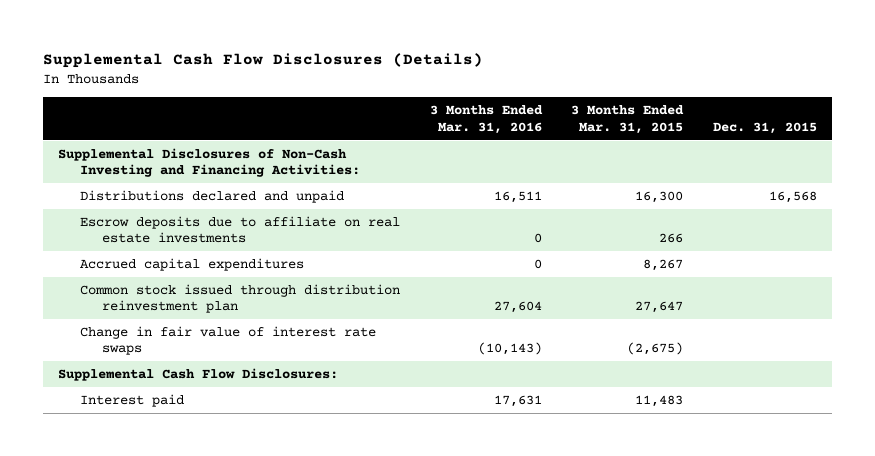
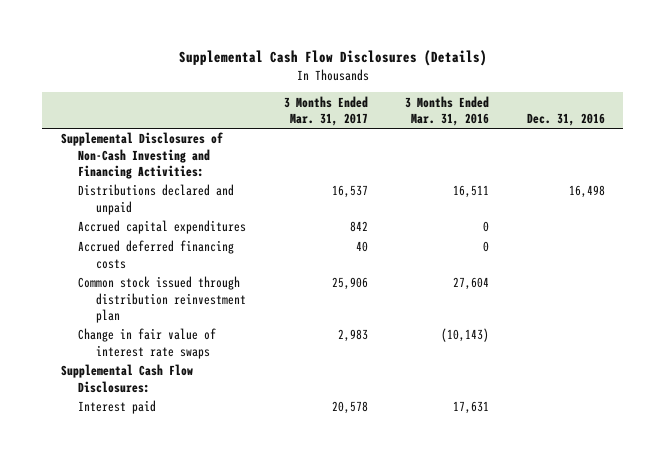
- | 3 Months Ended Mar. 31, 2016 | 3 Months Ended Mar. 31, 2015 | Dec. 31, 2015
+ | 3 Months Ended Mar. 31, 2017 | 3 Months Ended Mar. 31, 2016 | Dec. 31, 2016
- Escrow deposits due to affiliate on real estate investments | 0 | 266 |
+ Accrued deferred financing costs | 40 | 0 |

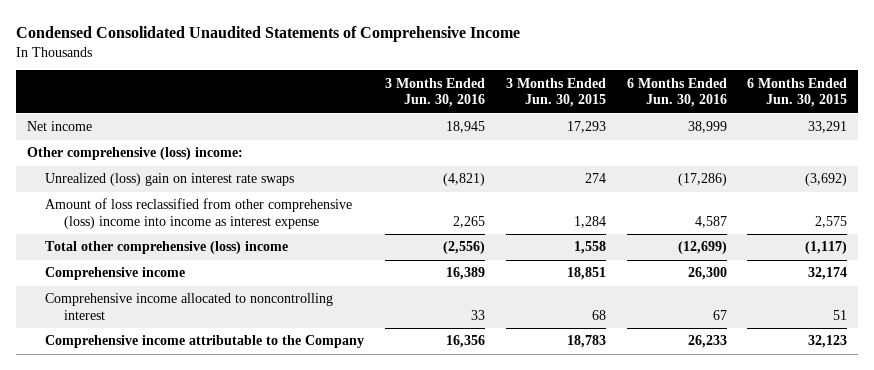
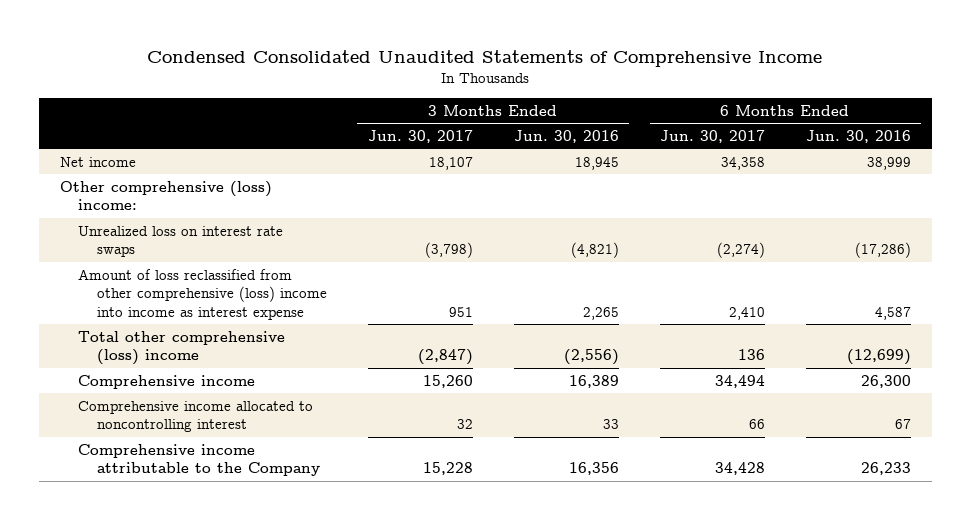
- | 3 Months Ended Jun. 30, 2016 | 3 Months Ended Jun. 30, 2015 | 6 Months Ended Jun. 30, 2016 | 6 Months Ended Jun. 30, 2015
+ | 3 Months Ended Jun. 30, 2017 | 3 Months Ended Jun. 30, 2016 | 6 Months Ended Jun. 30, 2017 | 6 Months Ended Jun. 30, 2016
- Unrealized (loss) gain on interest rate swaps | (4,821) | 274 | (17,286) | (3,692)
+ Unrealized loss on interest rate swaps | (3,798) | (4,821) | (2,274) | (17,286)

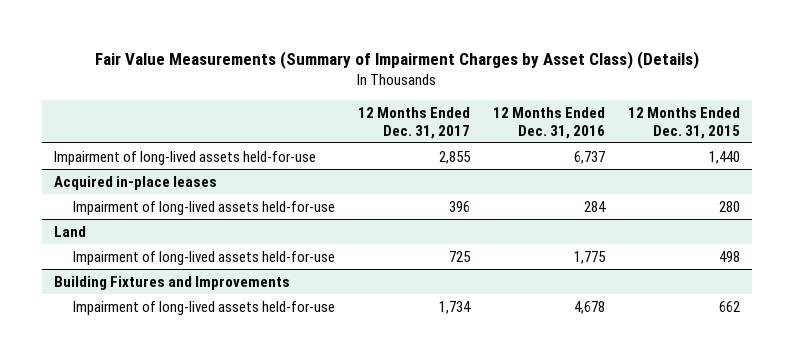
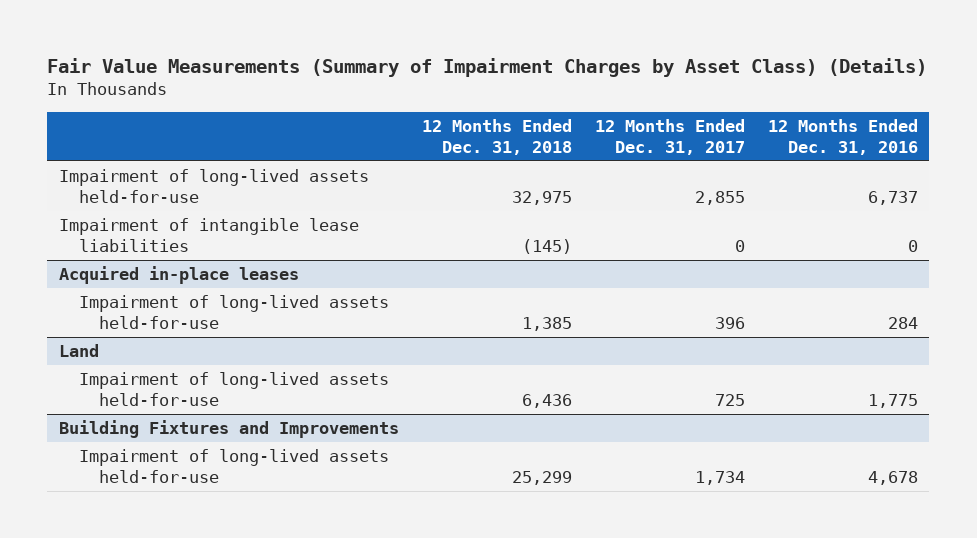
- | 12 Months Ended Dec. 31, 2017 | 12 Months Ended Dec. 31, 2016 | 12 Months Ended Dec. 31, 2015
+ | 12 Months Ended Dec. 31, 2018 | 12 Months Ended Dec. 31, 2017 | 12 Months Ended Dec. 31, 2016
+ Impairment of intangible lease liabilities | (145) | 0 | 0

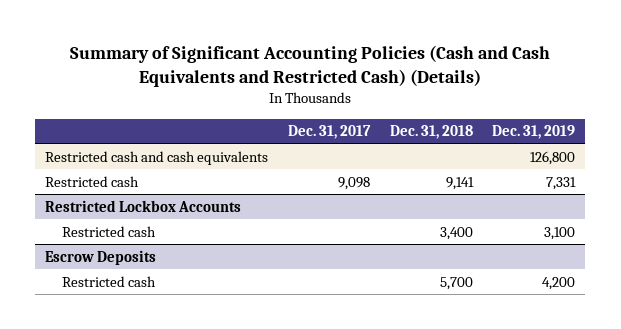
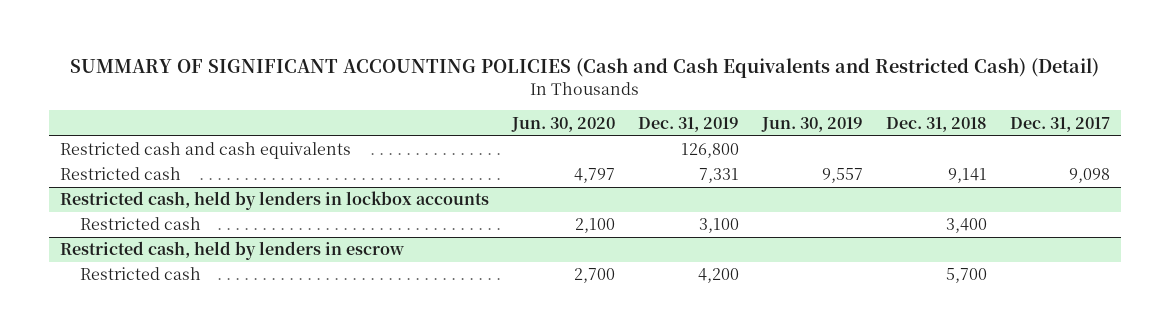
- Summary of Significant Accounting Policies (Cash and Cash Equivalents and Restricted Cash) (Details)
+ SUMMARY OF SIGNIFICANT ACCOUNTING POLICIES (Cash and Cash Equivalents and Restricted Cash) (Detail)
- | Dec. 31, 2017 | Dec. 31, 2018 | Dec. 31, 2019
+ | Jun. 30, 2020 | Dec. 31, 2019 | Jun. 30, 2019 | Dec. 31, 2018 | Dec. 31, 2017
- Restricted Lockbox Accounts
+ Restricted cash, held by lenders in lockbox accounts
- Escrow Deposits
+ Restricted cash, held by lenders in escrow

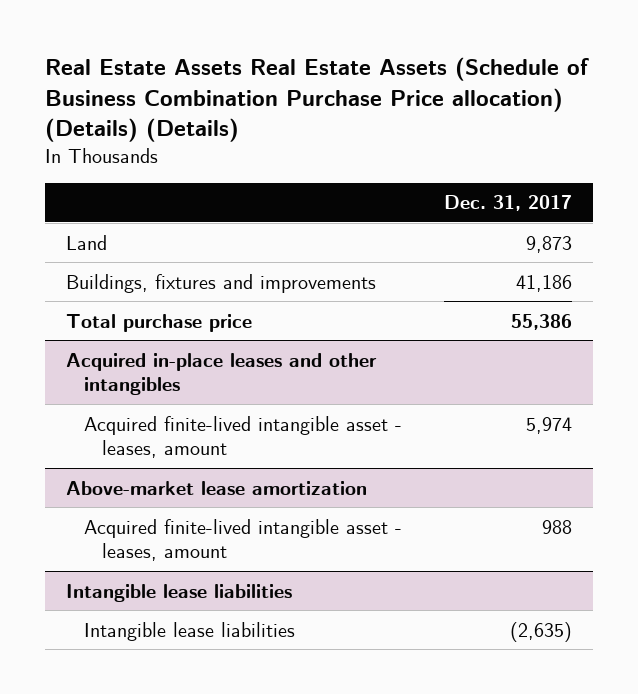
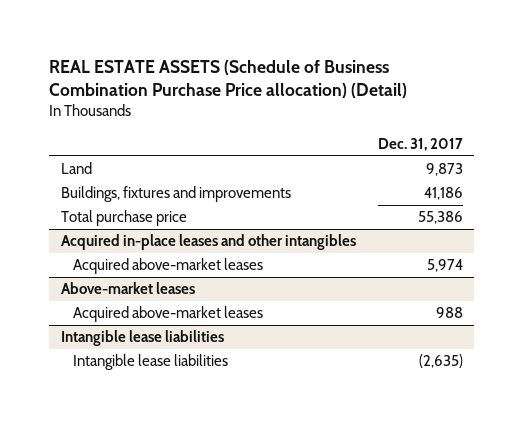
- Real Estate Assets Real Estate Assets (Schedule of Business Combination Purchase Price allocation) (Details) (Details)
+ REAL ESTATE ASSETS (Schedule of Business Combination Purchase Price allocation) (Detail)
@ Acquired in-place leases and other intangibles
- Acquired finite-lived intangible asset - leases, amount | 5,974
- Above-market lease amortization
- Acquired finite-lived intangible asset - leases, amount | 988
@ Acquired in-place leases and other intangibles
+ Acquired above-market leases | 5,974
+ Above-market leases
+ Acquired above-market leases | 988

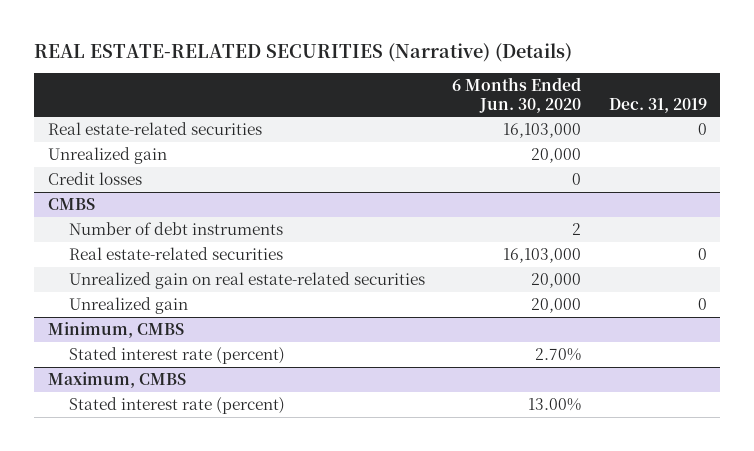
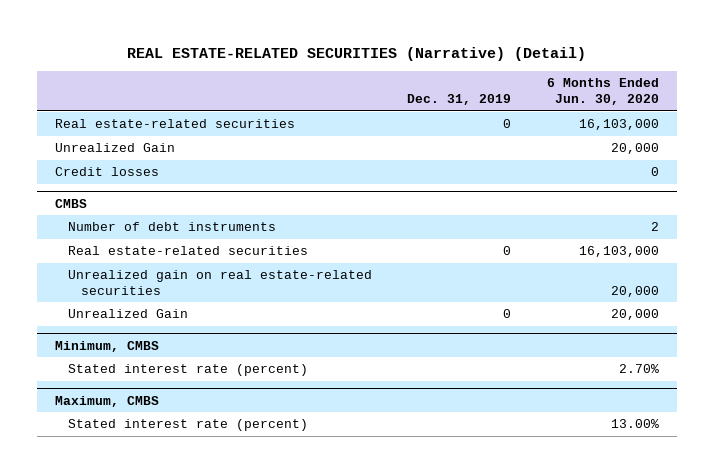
- REAL ESTATE-RELATED SECURITIES (Narrative) (Details)
+ REAL ESTATE-RELATED SECURITIES (Narrative) (Detail)
- | 6 Months Ended Jun. 30, 2020 | Dec. 31, 2019
+ | Dec. 31, 2019 | 6 Months Ended Jun. 30, 2020
- Unrealized gain | 20,000 |
+ Unrealized Gain | | 20,000
@ CMBS
- Unrealized gain | 20,000 | 0
+ Unrealized Gain | 0 | 20,000

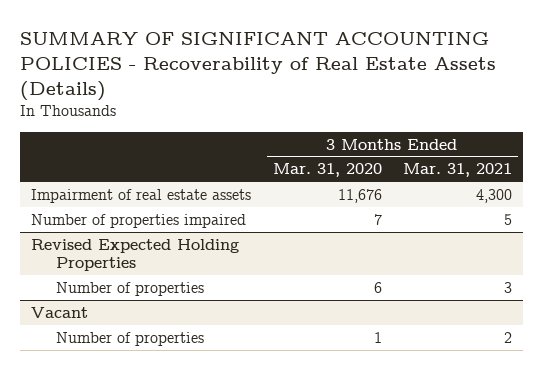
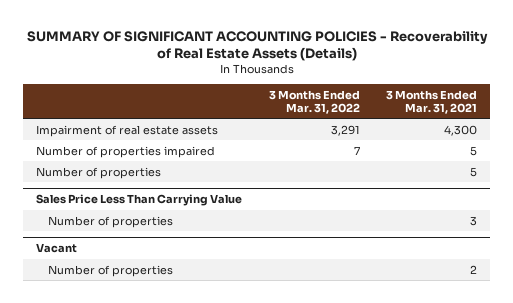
- | 3 Months Ended Mar. 31, 2020 | 3 Months Ended Mar. 31, 2021
+ | 3 Months Ended Mar. 31, 2022 | 3 Months Ended Mar. 31, 2021
- Revised Expected Holding Properties
+ Number of properties | | 5
+ Sales Price Less Than Carrying Value

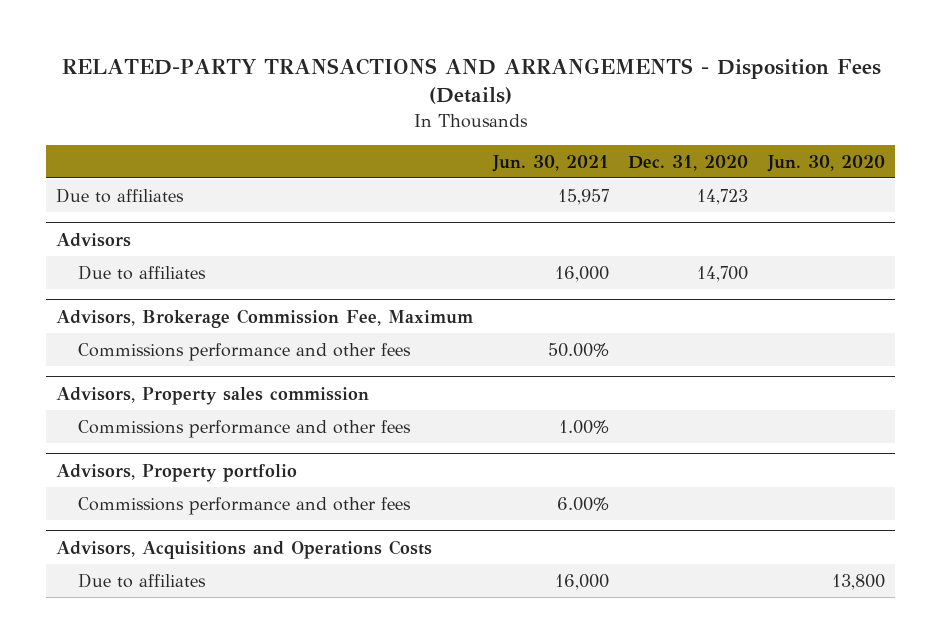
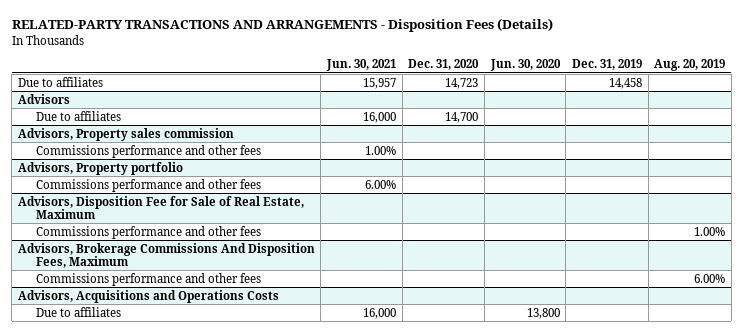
- | Jun. 30, 2021 | Dec. 31, 2020 | Jun. 30, 2020
+ | Jun. 30, 2021 | Dec. 31, 2020 | Jun. 30, 2020 | Dec. 31, 2019 | Aug. 20, 2019
- Advisors, Brokerage Commission Fee, Maximum
- Commissions performance and other fees | 50.00% | |
+ Advisors, Disposition Fee for Sale of Real Estate, Maximum
+ Commissions performance and other fees | | | | | 1.00%
+ Advisors, Brokerage Commissions And Disposition Fees, Maximum
+ Commissions performance and other fees | | | | | 6.00%

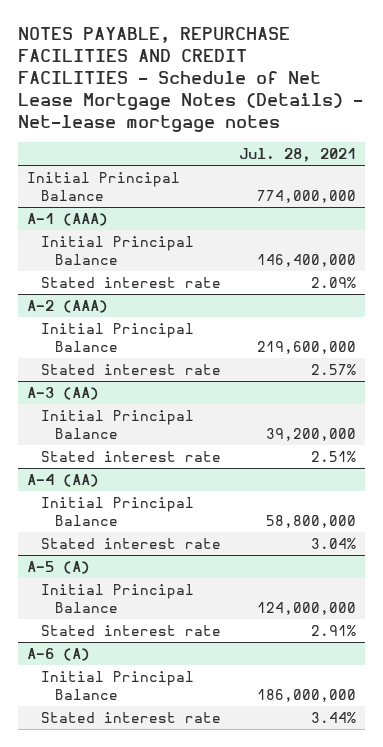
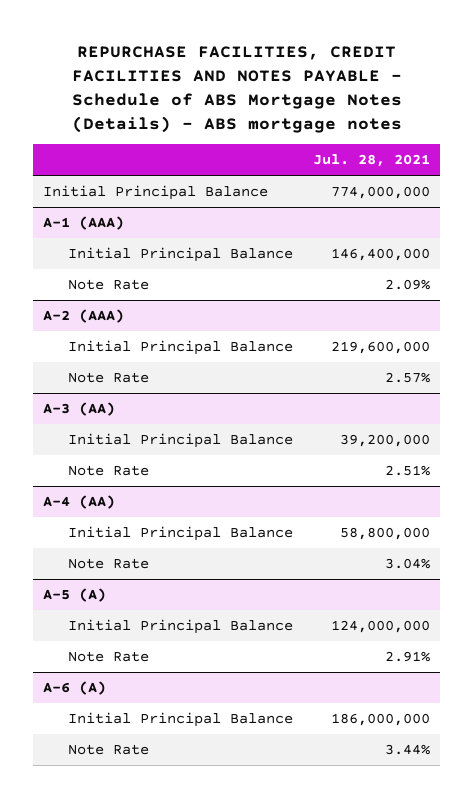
- NOTES PAYABLE, REPURCHASE FACILITIES AND CREDIT FACILITIES - Schedule of Net Lease Mortgage Notes (Details) - Net-lease mortgage notes
+ REPURCHASE FACILITIES, CREDIT FACILITIES AND NOTES PAYABLE - Schedule of ABS Mortgage Notes (Details) - ABS mortgage notes
@ A-1 (AAA)
- Stated interest rate | 2.09%
+ Note Rate | 2.09%
@ A-2 (AAA)
- Stated interest rate | 2.57%
+ Note Rate | 2.57%
@ A-3 (AA)
- Stated interest rate | 2.51%
+ Note Rate | 2.51%
@ A-4 (AA)
- Stated interest rate | 3.04%
+ Note Rate | 3.04%
@ A-5 (A)
- Stated interest rate | 2.91%
+ Note Rate | 2.91%
@ A-6 (A)
- Stated interest rate | 3.44%
+ Note Rate | 3.44%

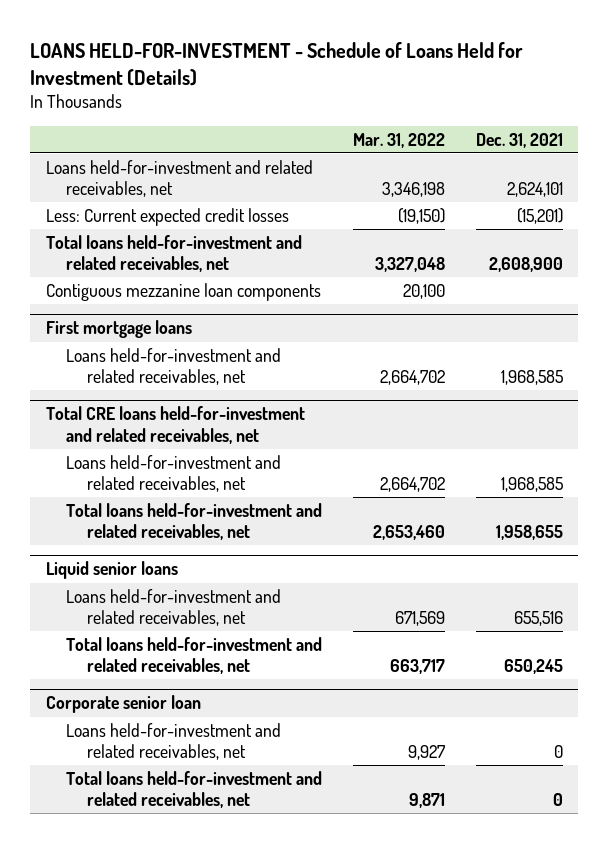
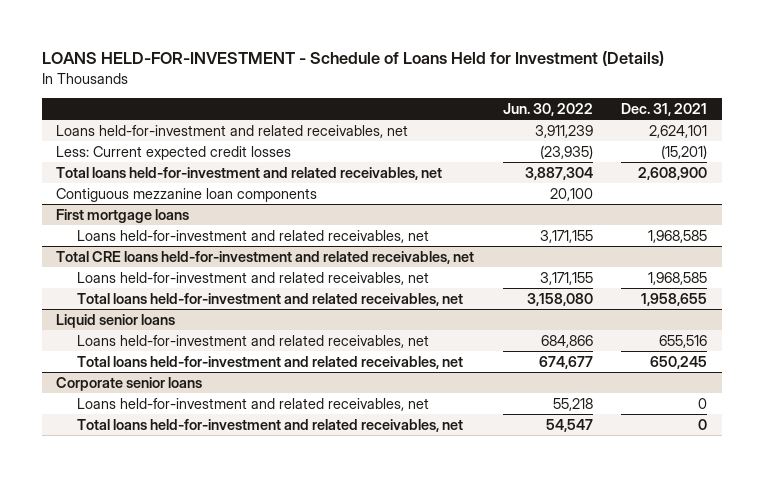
- | Mar. 31, 2022 | Dec. 31, 2021
+ | Jun. 30, 2022 | Dec. 31, 2021
- Corporate senior loan
+ Corporate senior loans

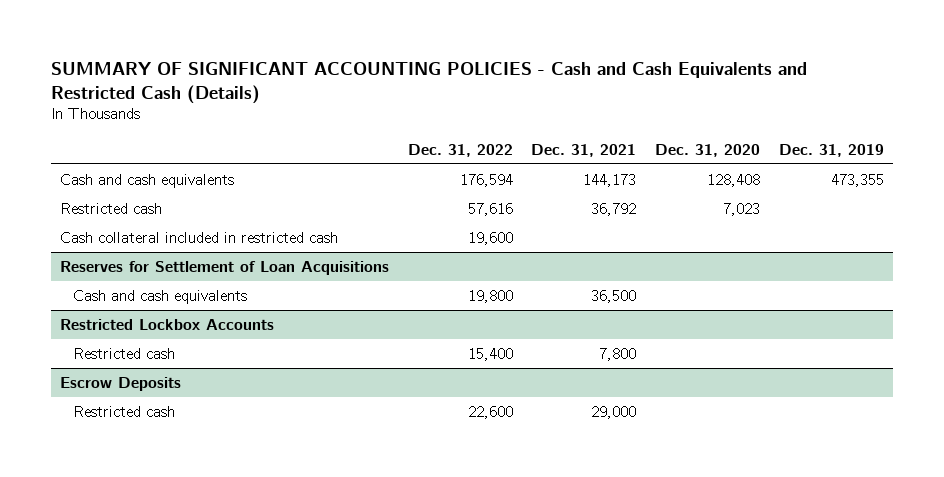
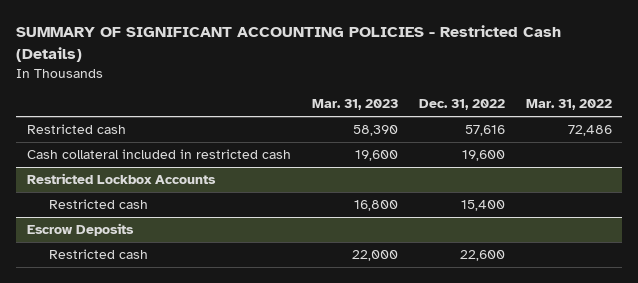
- SUMMARY OF SIGNIFICANT ACCOUNTING POLICIES - Cash and Cash Equivalents and Restricted Cash (Details)
+ SUMMARY OF SIGNIFICANT ACCOUNTING POLICIES - Restricted Cash (Details)
- | Dec. 31, 2022 | Dec. 31, 2021 | Dec. 31, 2020 | Dec. 31, 2019
+ | Mar. 31, 2023 | Dec. 31, 2022 | Mar. 31, 2022
- Cash and cash equivalents | 176,594 | 144,173 | 128,408 | 473,355
- Reserves for Settlement of Loan Acquisitions
- Cash and cash equivalents | 19,800 | 36,500 | |

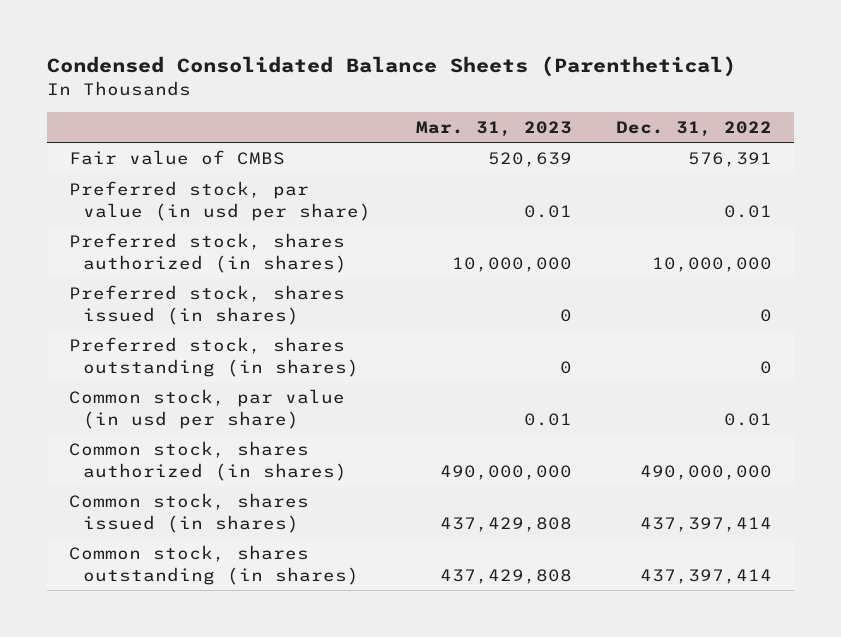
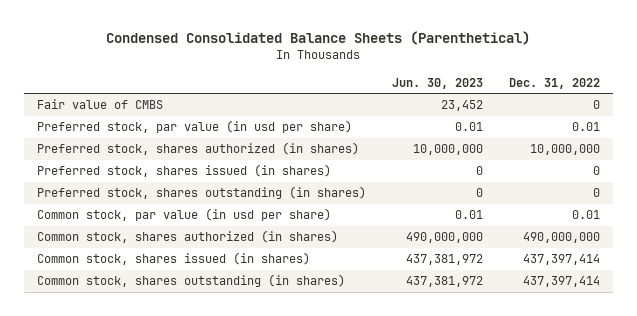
- | Mar. 31, 2023 | Dec. 31, 2022
+ | Jun. 30, 2023 | Dec. 31, 2022
- Fair value of CMBS | 520,639 | 576,391
+ Fair value of CMBS | 23,452 | 0

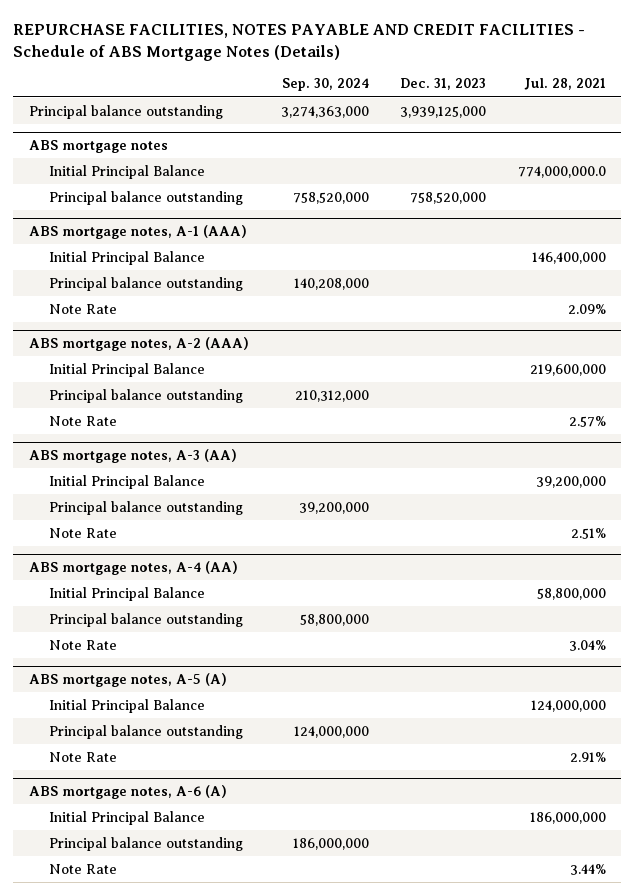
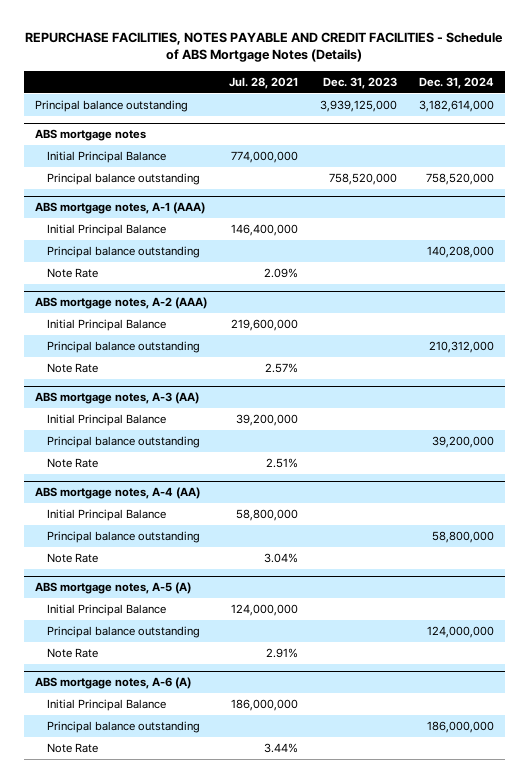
- | Sep. 30, 2024 | Dec. 31, 2023 | Jul. 28, 2021
+ | Jul. 28, 2021 | Dec. 31, 2023 | Dec. 31, 2024
@ ABS mortgage notes
- Initial Principal Balance | | | 774,000,000.0
+ Initial Principal Balance | 774,000,000 | |

